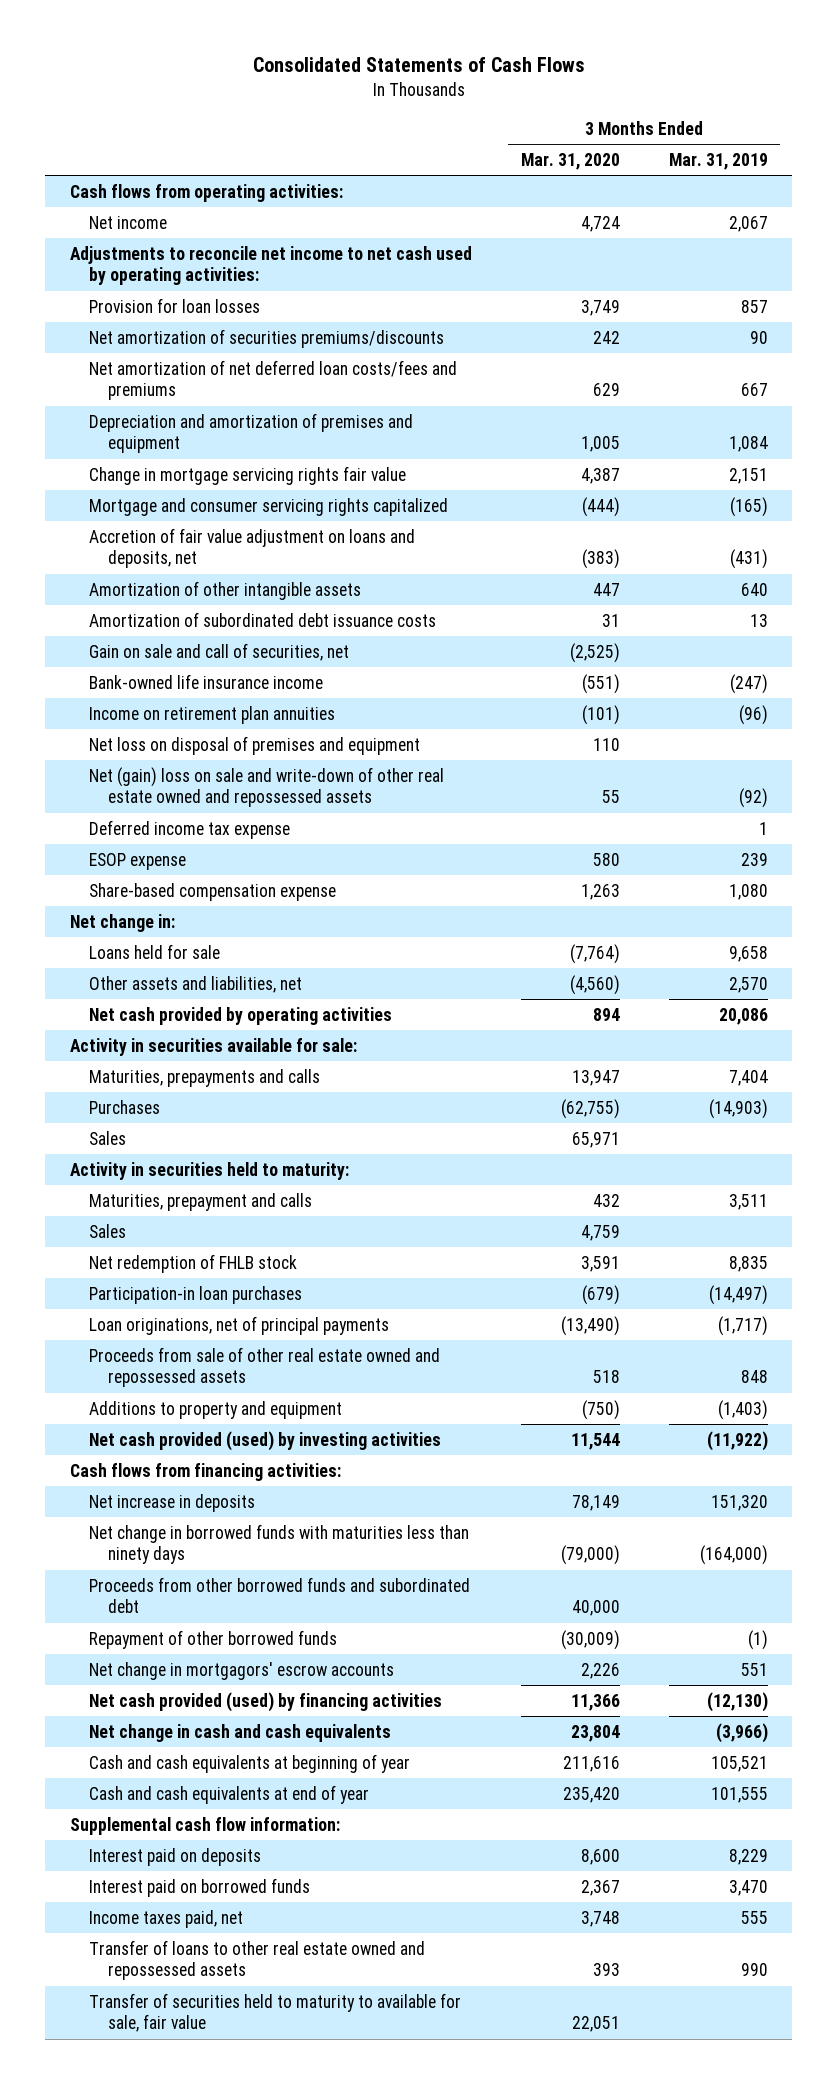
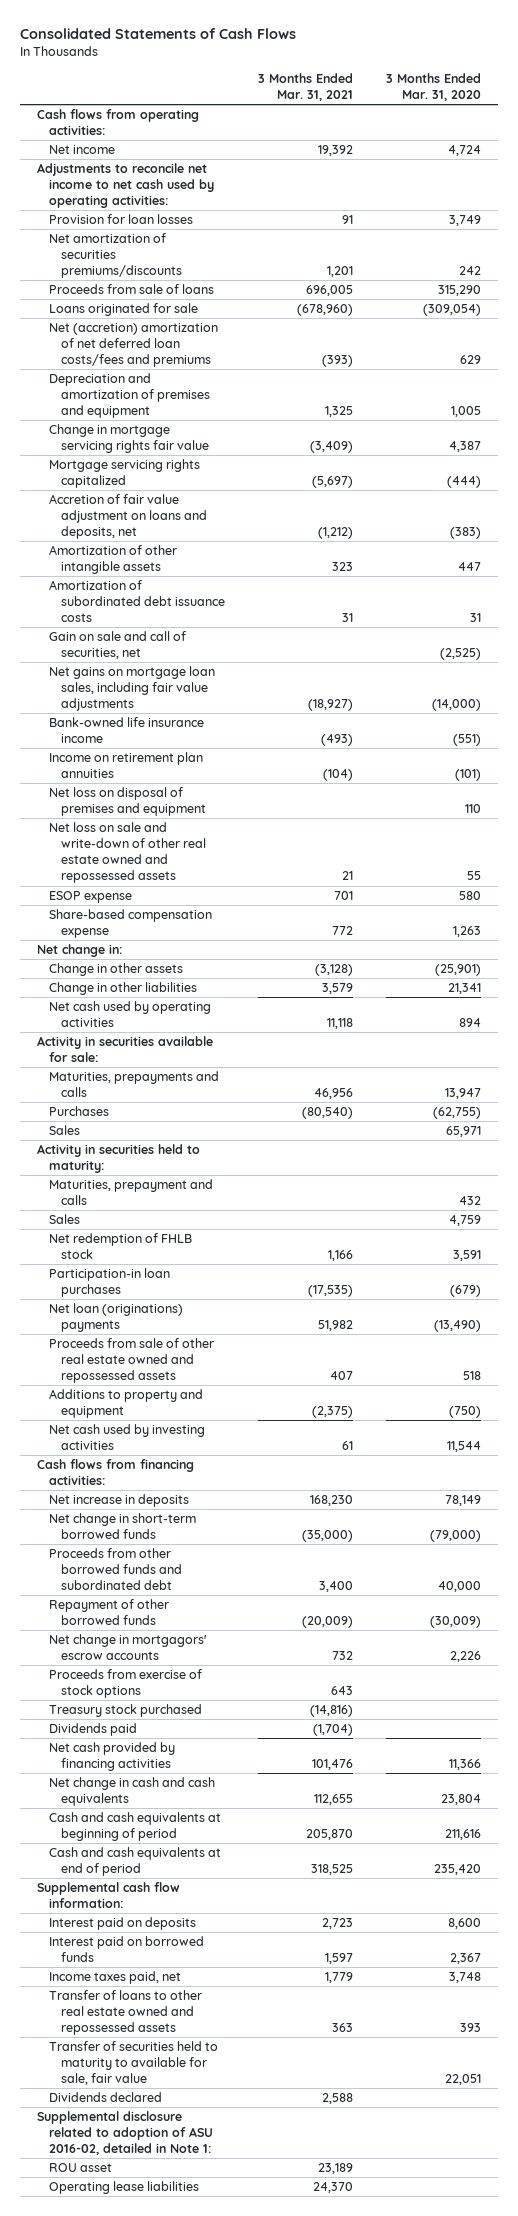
- | 3 Months Ended Mar. 31, 2020 | 3 Months Ended Mar. 31, 2019
+ | 3 Months Ended Mar. 31, 2021 | 3 Months Ended Mar. 31, 2020
- Net amortization of net deferred loan costs/fees and premiums | 629 | 667
+ Proceeds from sale of loans | 696,005 | 315,290
+ Loans originated for sale | (678,960) | (309,054)
+ Net (accretion) amortization of net deferred loan costs/fees and premiums | (393) | 629
- Mortgage and consumer servicing rights capitalized | (444) | (165)
+ Mortgage servicing rights capitalized | (5,697) | (444)
+ Net gains on mortgage loan sales, including fair value adjustments | (18,927) | (14,000)
- Net (gain) loss on sale and write-down of other real estate owned and repossessed assets | 55 | (92)
- Deferred income tax expense | | 1
+ Net loss on sale and write-down of other real estate owned and repossessed assets | 21 | 55
- Loans held for sale | (7,764) | 9,658
- Other assets and liabilities, net | (4,560) | 2,570
- Net cash provided by operating activities | 894 | 20,086
+ Change in other assets | (3,128) | (25,901)
+ Change in other liabilities | 3,579 | 21,341
+ Net cash used by operating activities | 11,118 | 894
- Loan originations, net of principal payments | (13,490) | (1,717)
+ Net loan (originations) payments | 51,982 | (13,490)
- Net cash provided (used) by investing activities | 11,544 | (11,922)
+ Net cash used by investing activities | 61 | 11,544
- Net change in borrowed funds with maturities less than ninety days | (79,000) | (164,000)
+ Net change in short-term borrowed funds | (35,000) | (79,000)
- Net cash provided (used) by financing activities | 11,366 | (12,130)
+ Proceeds from exercise of stock options | 643 |
+ Treasury stock purchased | (14,816) |
+ Dividends paid | (1,704) |
+ Net cash provided by financing activities | 101,476 | 11,366
- Cash and cash equivalents at beginning of year | 211,616 | 105,521
- Cash and cash equivalents at end of year | 235,420 | 101,555
+ Cash and cash equivalents at beginning of period | 205,870 | 211,616
+ Cash and cash equivalents at end of period | 318,525 | 235,420
+ Dividends declared | 2,588 |
+ Supplemental disclosure related to adoption of ASU 2016-02, detailed in Note 1:
+ ROU asset | 23,189 |
+ Operating lease liabilities | 24,370 |

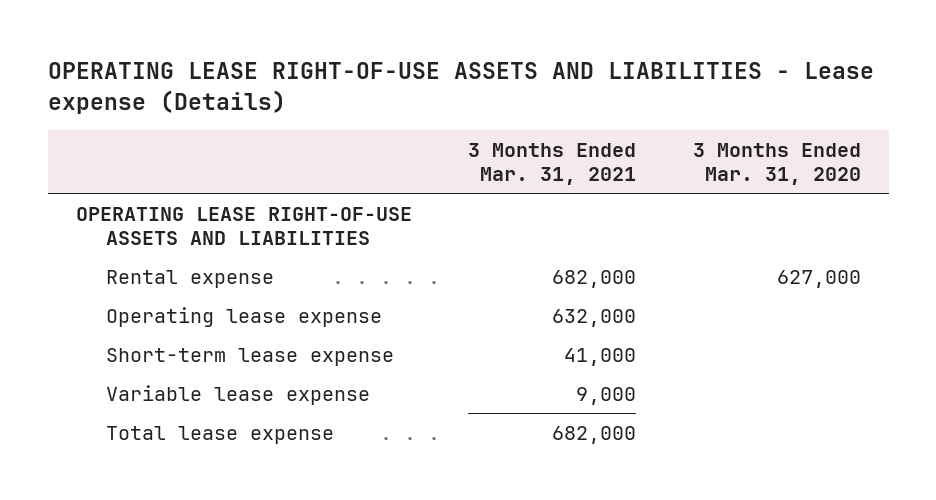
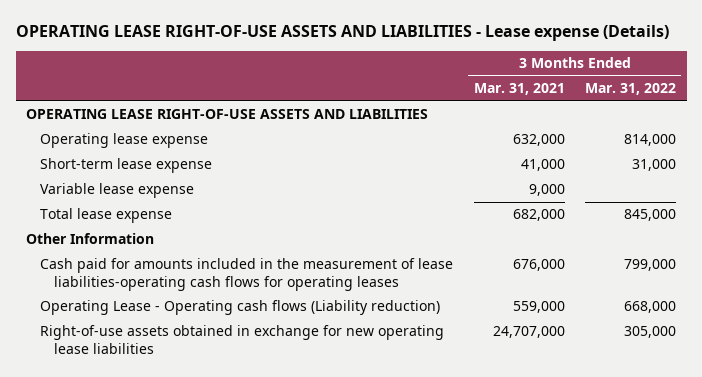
- | 3 Months Ended Mar. 31, 2021 | 3 Months Ended Mar. 31, 2020
+ | 3 Months Ended Mar. 31, 2021 | 3 Months Ended Mar. 31, 2022
- Rental expense | 682,000 | 627,000
+ Other Information
+ Cash paid for amounts included in the measurement of lease liabilities-operating cash flows for operating leases | 676,000 | 799,000
+ Operating Lease - Operating cash flows (Liability reduction) | 559,000 | 668,000
+ Right-of-use assets obtained in exchange for new operating lease liabilities | 24,707,000 | 305,000

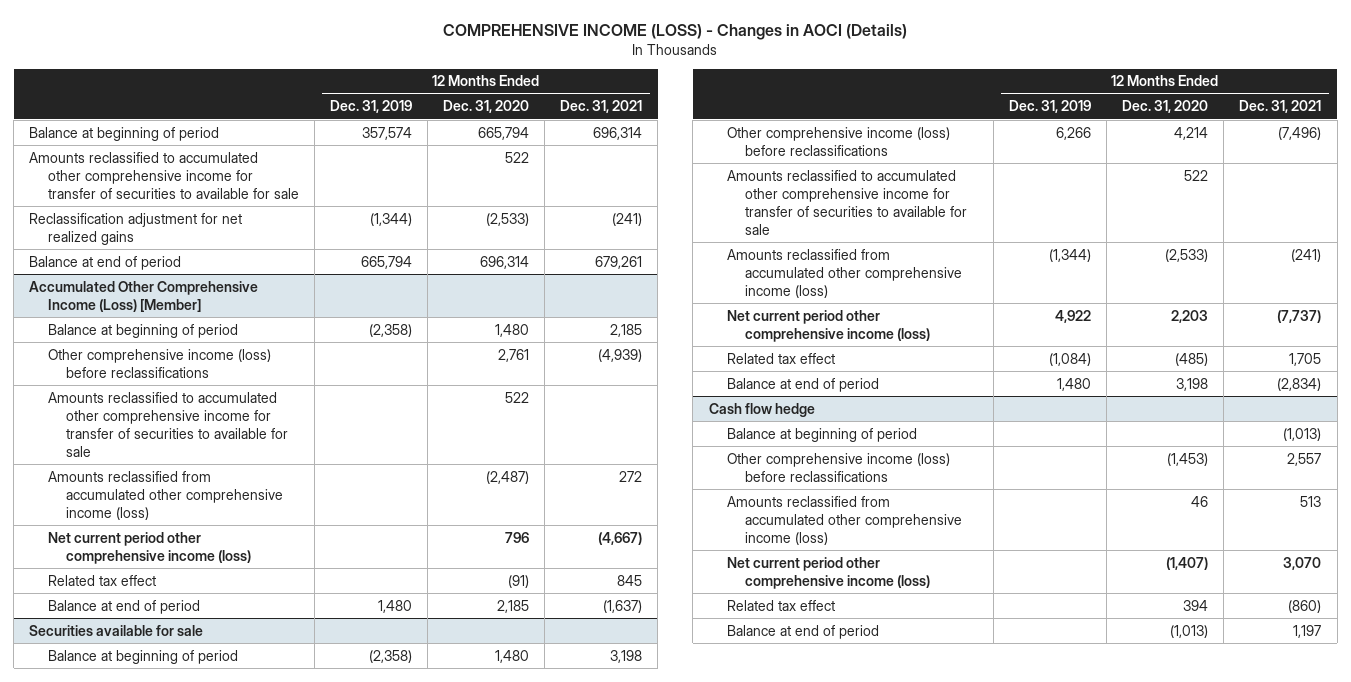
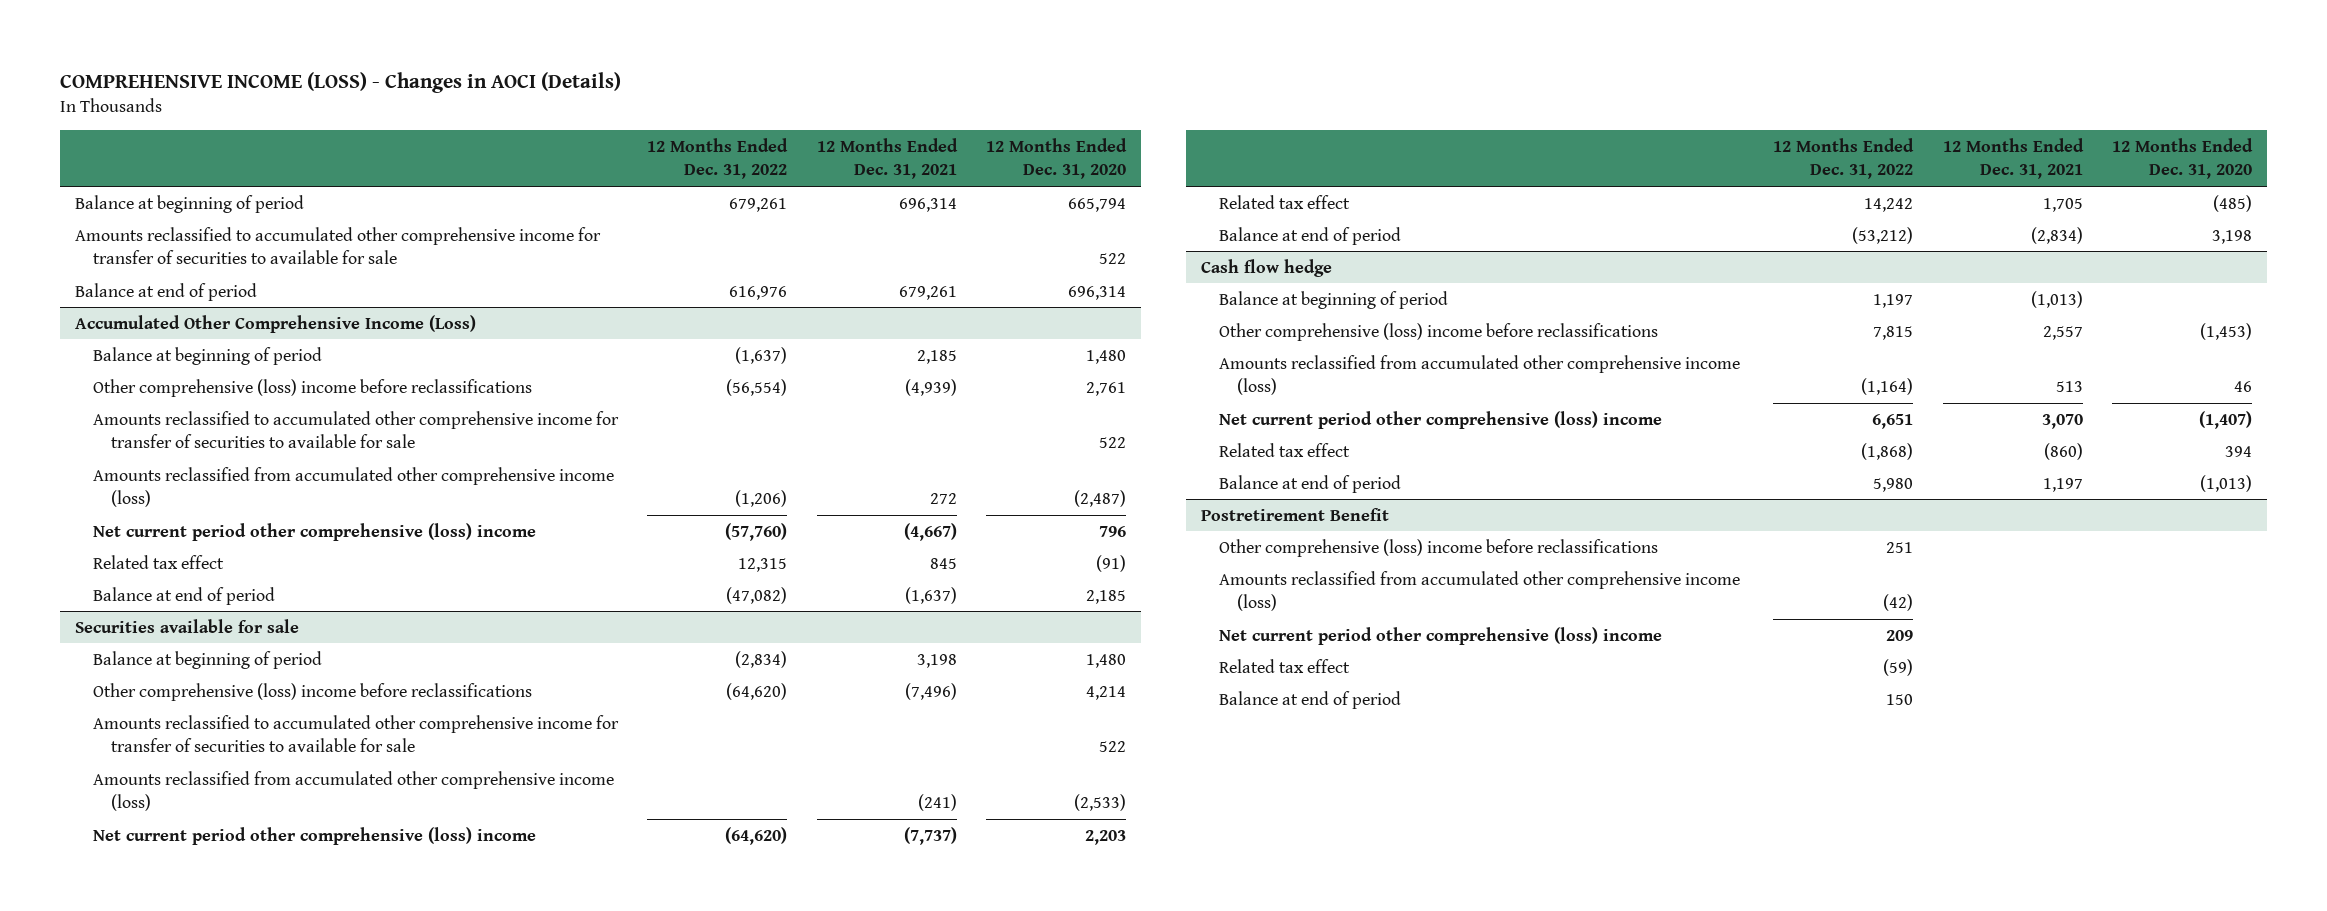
- | 12 Months Ended Dec. 31, 2019 | 12 Months Ended Dec. 31, 2020 | 12 Months Ended Dec. 31, 2021
+ | 12 Months Ended Dec. 31, 2022 | 12 Months Ended Dec. 31, 2021 | 12 Months Ended Dec. 31, 2020
- Reclassification adjustment for net realized gains | (1,344) | (2,533) | (241)
- Accumulated Other Comprehensive Income (Loss) [Member]
+ Accumulated Other Comprehensive Income (Loss)
- Other comprehensive income (loss) before reclassifications | | 2,761 | (4,939)
+ Other comprehensive (loss) income before reclassifications | (56,554) | (4,939) | 2,761
- Net current period other comprehensive income (loss) | | 796 | (4,667)
+ Net current period other comprehensive (loss) income | (57,760) | (4,667) | 796
@ Securities available for sale
- Other comprehensive income (loss) before reclassifications | 6,266 | 4,214 | (7,496)
+ Other comprehensive (loss) income before reclassifications | (64,620) | (7,496) | 4,214
- Net current period other comprehensive income (loss) | 4,922 | 2,203 | (7,737)
+ Net current period other comprehensive (loss) income | (64,620) | (7,737) | 2,203
@ Cash flow hedge
- Other comprehensive income (loss) before reclassifications | | (1,453) | 2,557
+ Other comprehensive (loss) income before reclassifications | 7,815 | 2,557 | (1,453)
- Net current period other comprehensive income (loss) | | (1,407) | 3,070
+ Net current period other comprehensive (loss) income | 6,651 | 3,070 | (1,407)
+ Postretirement Benefit
+ Other comprehensive (loss) income before reclassifications | 251 | |
+ Amounts reclassified from accumulated other comprehensive income (loss) | (42) | |
+ Net current period other comprehensive (loss) income | 209 | |
+ Related tax effect | (59) | |
+ Balance at end of period | 150 | |

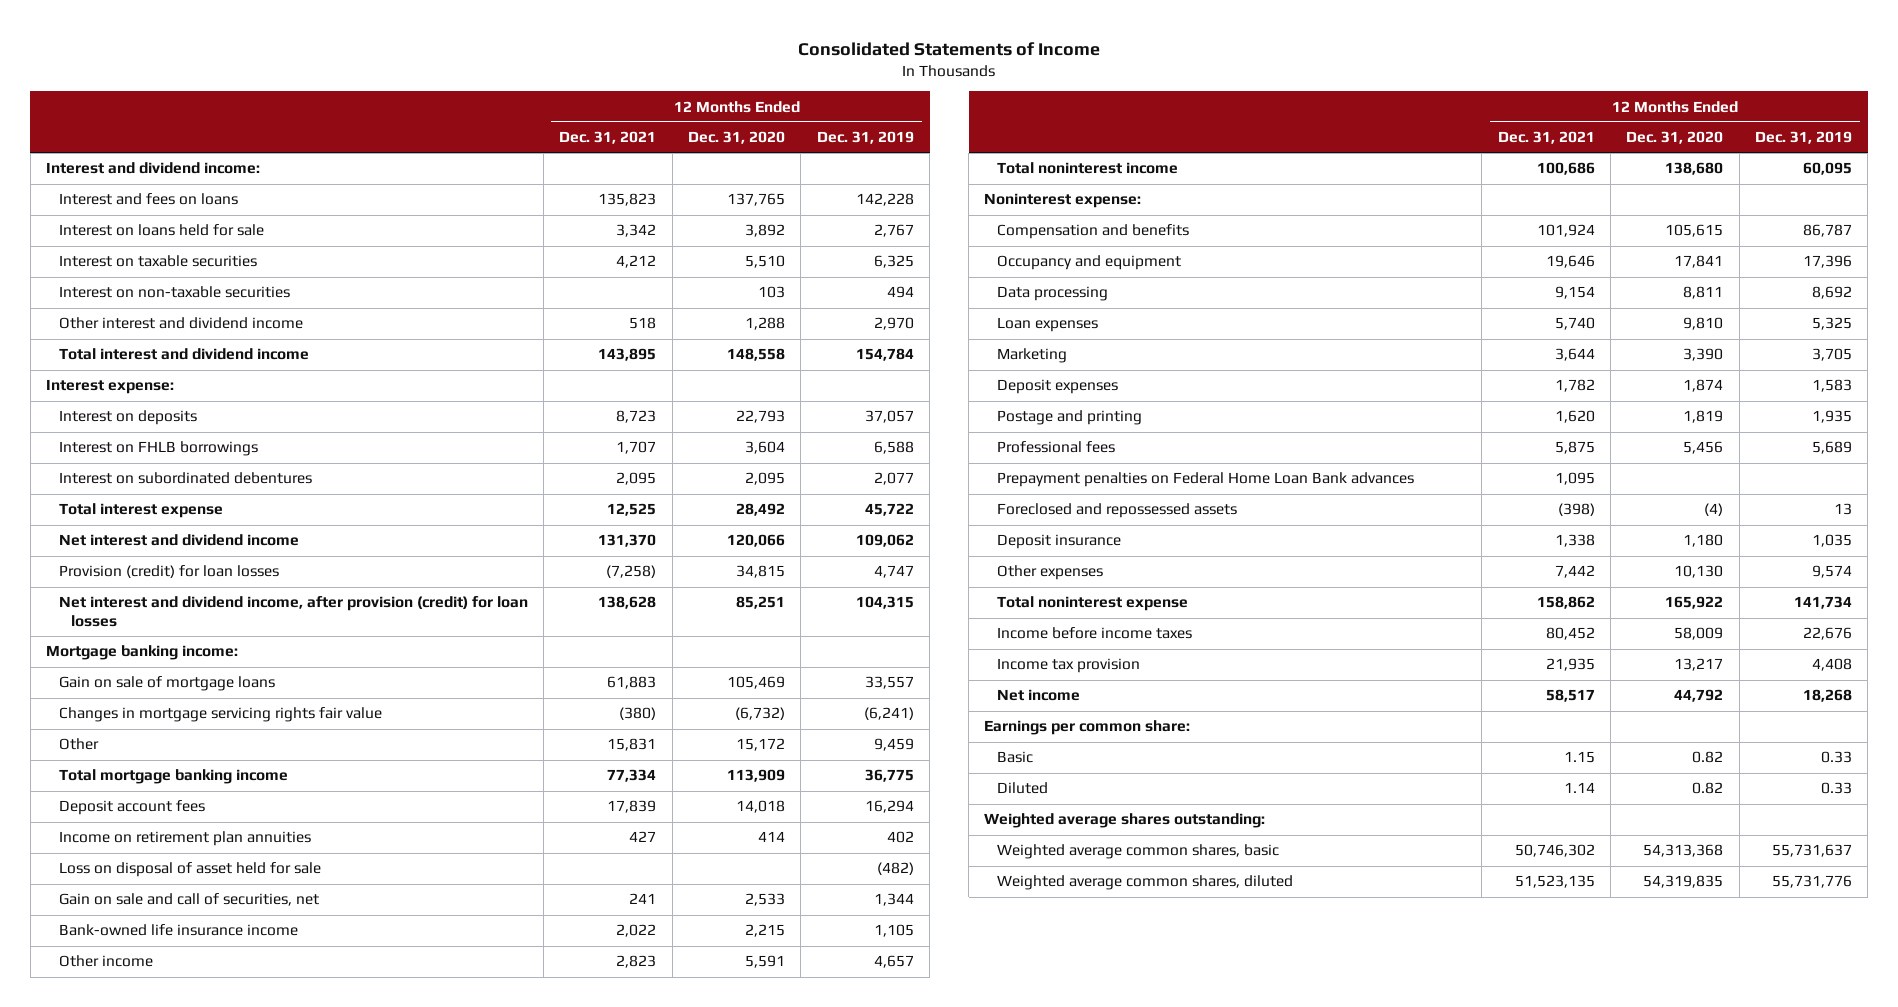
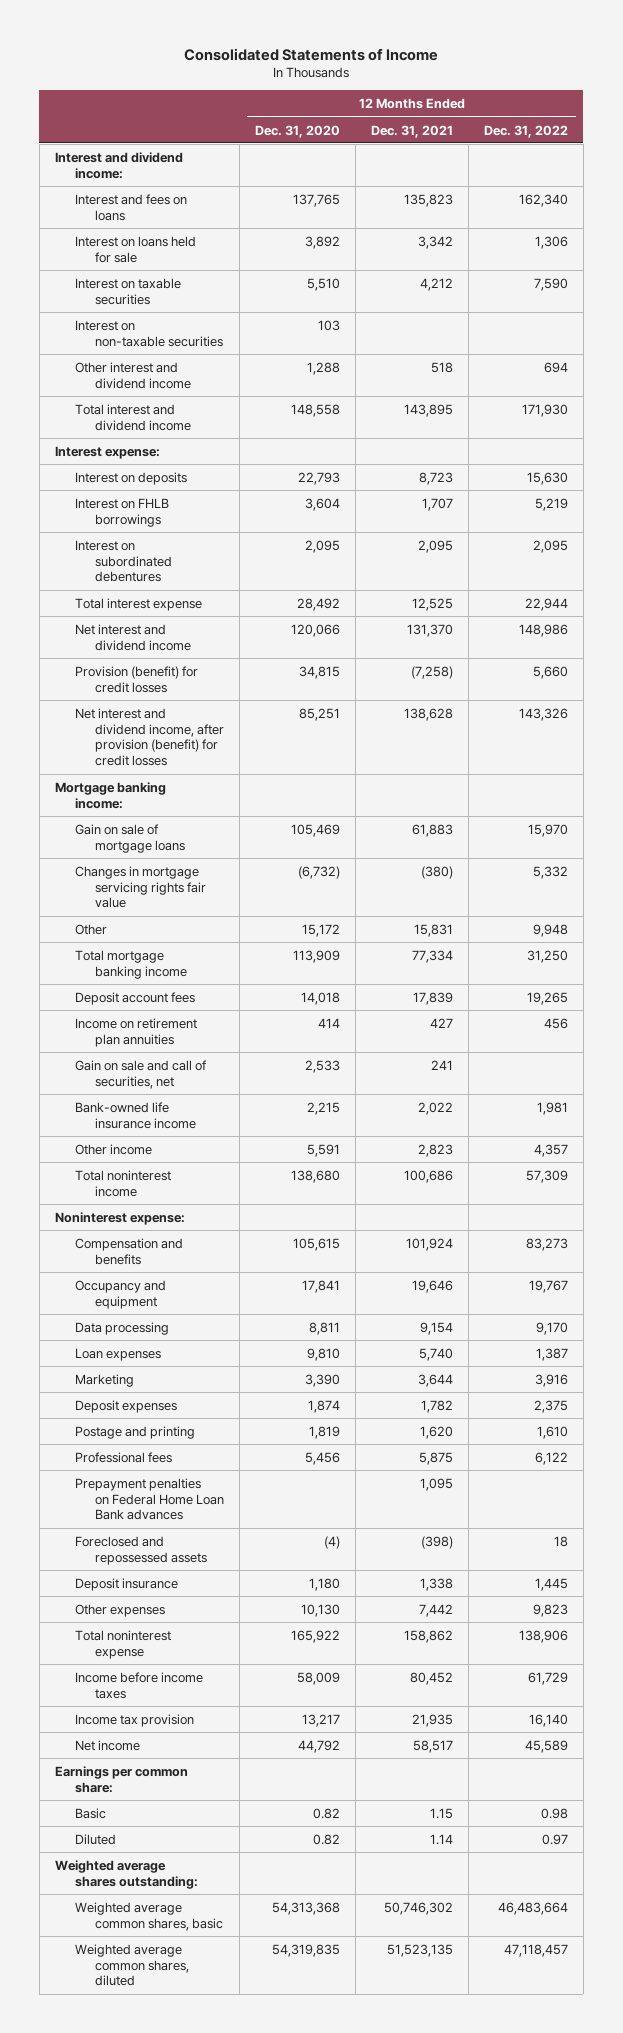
- | 12 Months Ended Dec. 31, 2021 | 12 Months Ended Dec. 31, 2020 | 12 Months Ended Dec. 31, 2019
+ | 12 Months Ended Dec. 31, 2020 | 12 Months Ended Dec. 31, 2021 | 12 Months Ended Dec. 31, 2022
- Provision (credit) for loan losses | (7,258) | 34,815 | 4,747
- Net interest and dividend income, after provision (credit) for loan losses | 138,628 | 85,251 | 104,315
+ Provision (benefit) for credit losses | 34,815 | (7,258) | 5,660
+ Net interest and dividend income, after provision (benefit) for credit losses | 85,251 | 138,628 | 143,326
- Loss on disposal of asset held for sale | | | (482)

